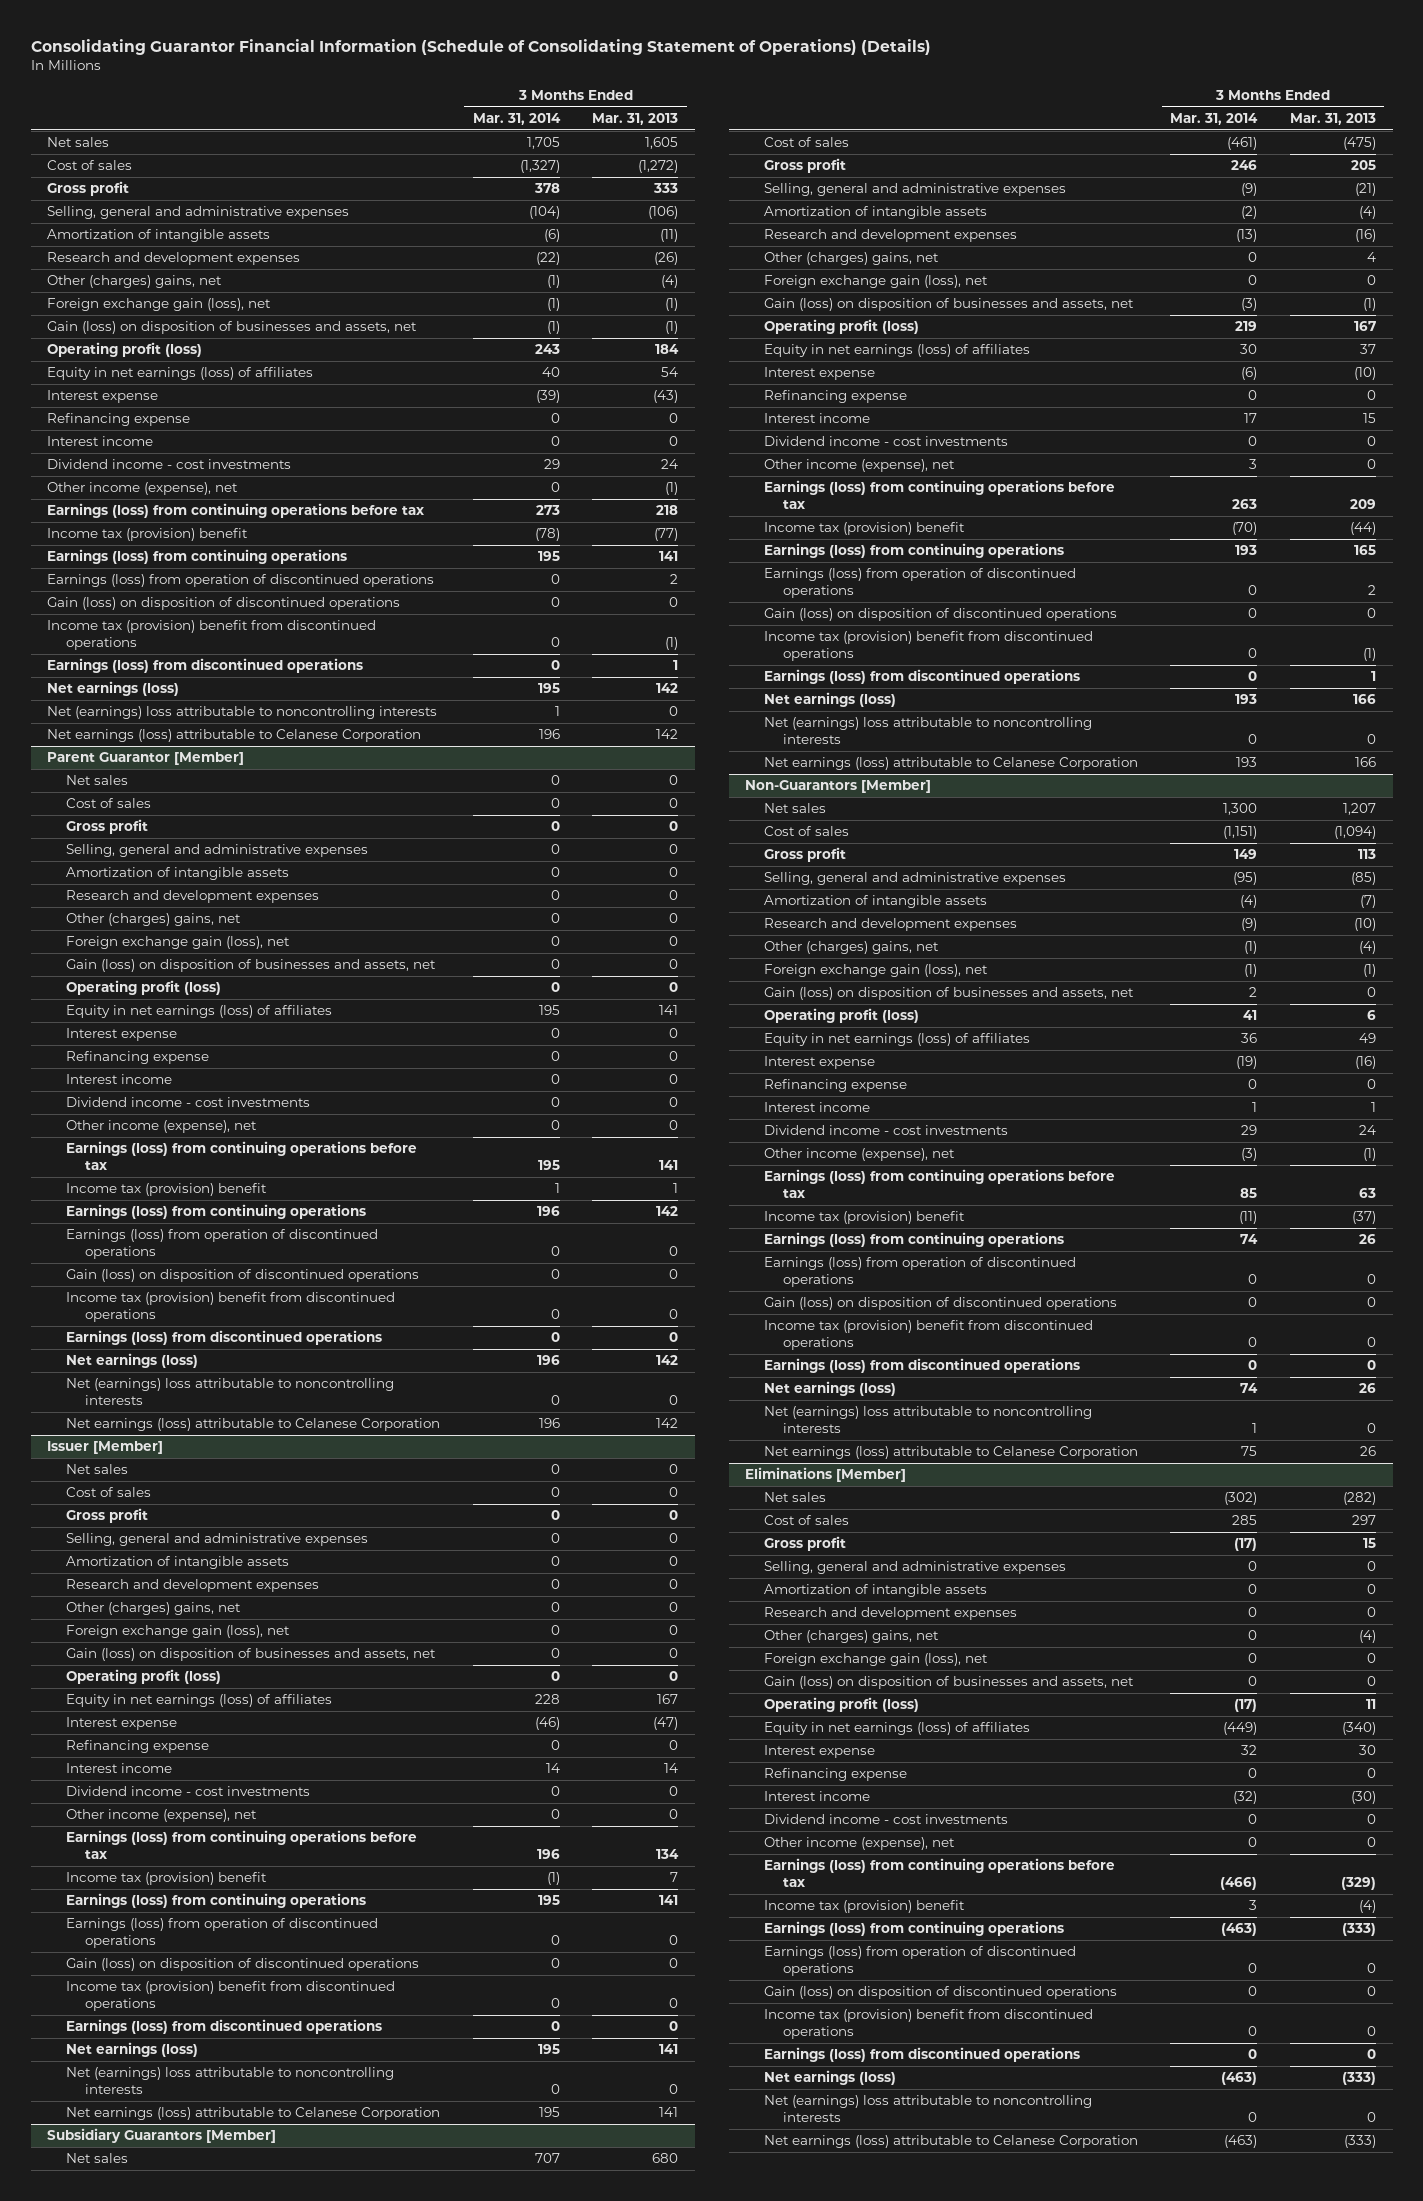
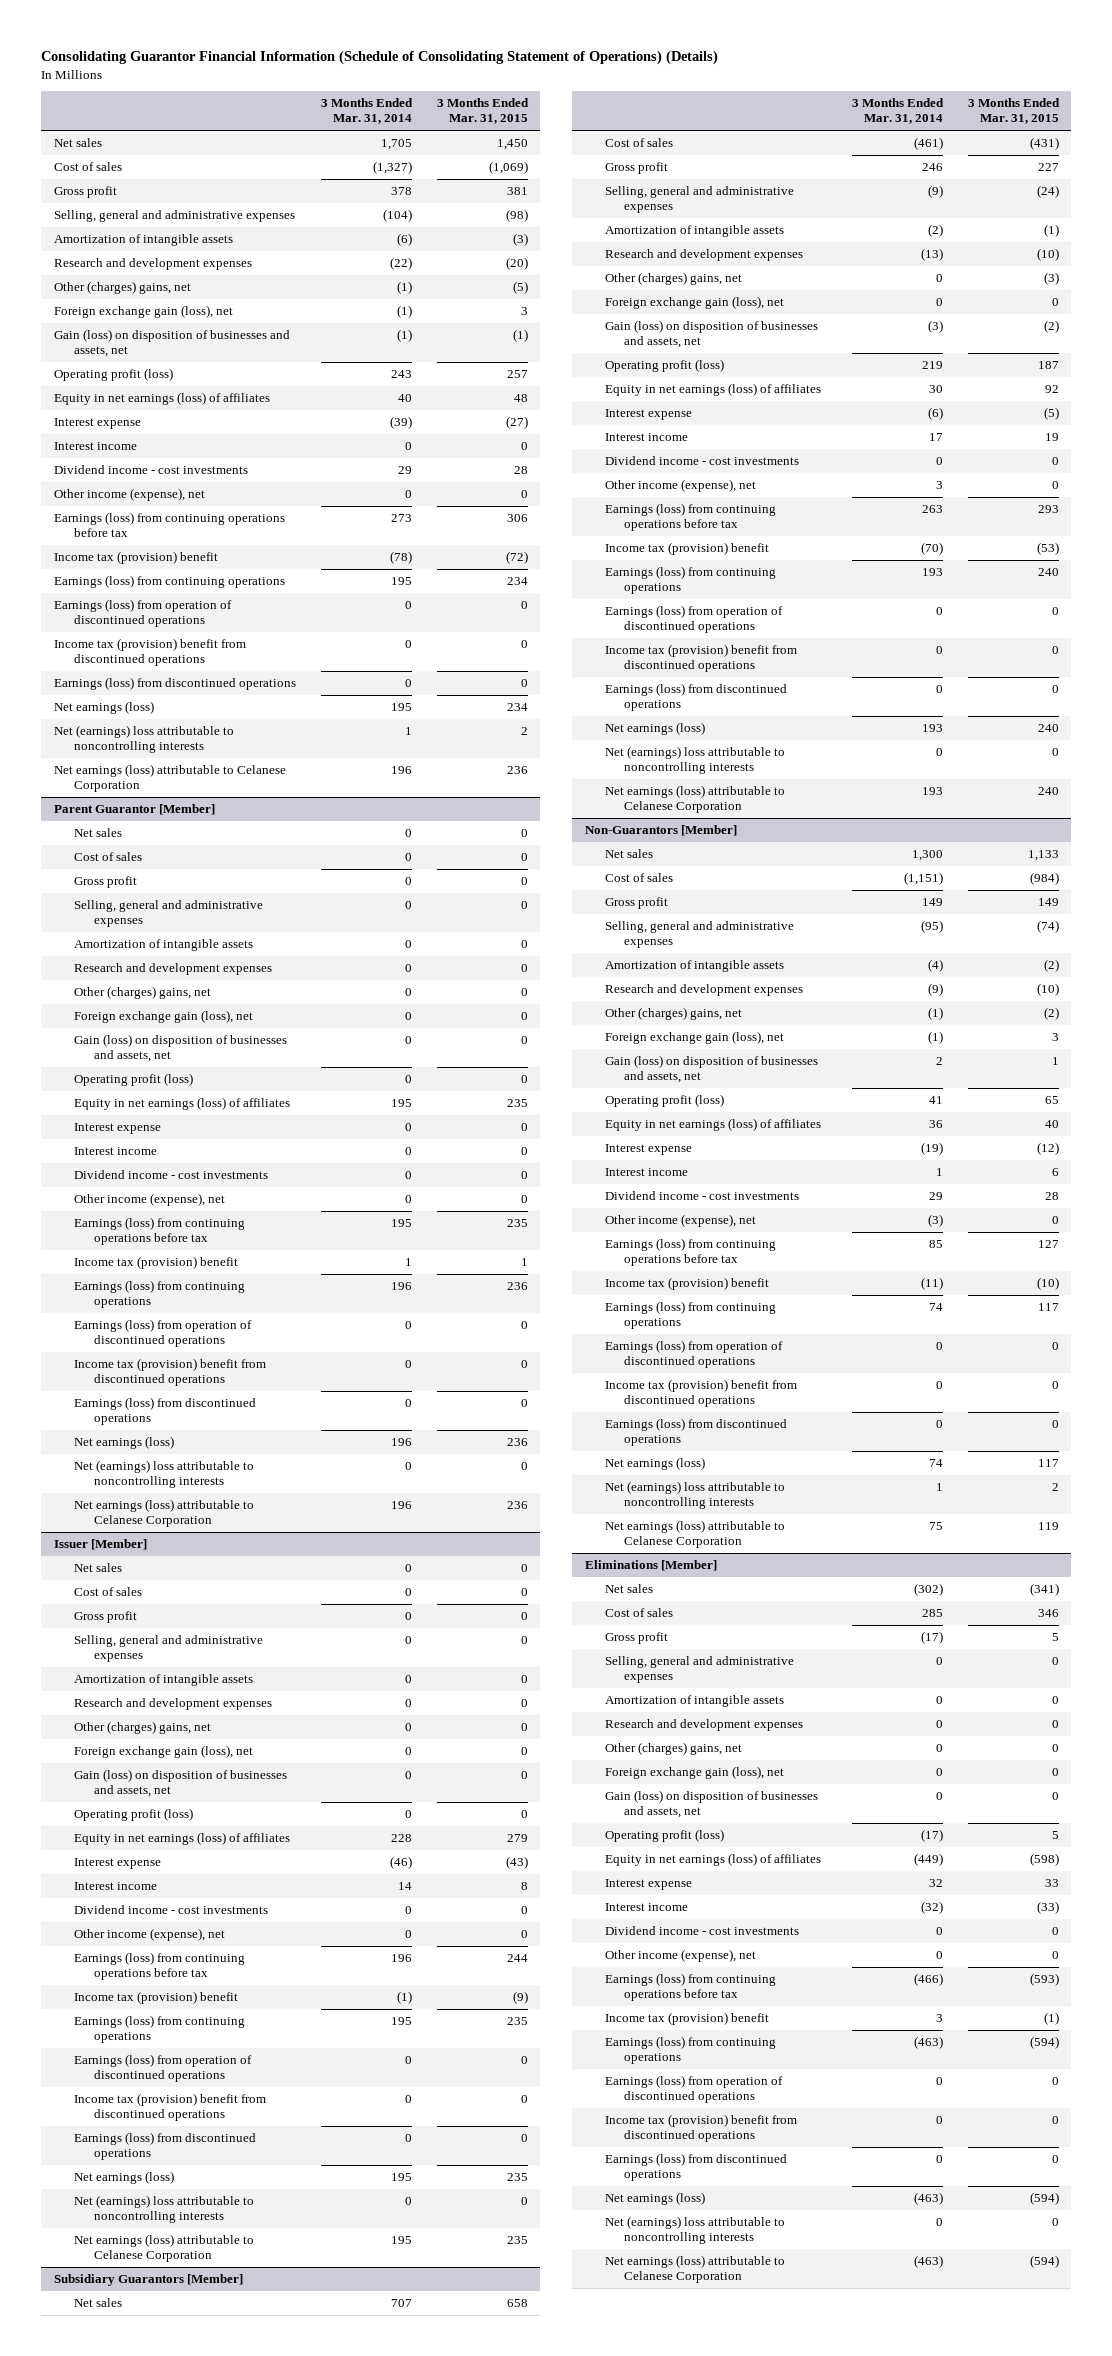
- | 3 Months Ended Mar. 31, 2014 | 3 Months Ended Mar. 31, 2013
+ | 3 Months Ended Mar. 31, 2014 | 3 Months Ended Mar. 31, 2015
- Refinancing expense | 0 | 0
- Gain (loss) on disposition of discontinued operations | 0 | 0
@ Parent Guarantor [Member]
- Refinancing expense | 0 | 0
- Gain (loss) on disposition of discontinued operations | 0 | 0
@ Issuer [Member]
- Refinancing expense | 0 | 0
- Gain (loss) on disposition of discontinued operations | 0 | 0
@ Subsidiary Guarantors [Member]
- Refinancing expense | 0 | 0
- Gain (loss) on disposition of discontinued operations | 0 | 0
@ Non-Guarantors [Member]
- Refinancing expense | 0 | 0
- Gain (loss) on disposition of discontinued operations | 0 | 0
@ Eliminations [Member]
- Refinancing expense | 0 | 0
- Gain (loss) on disposition of discontinued operations | 0 | 0

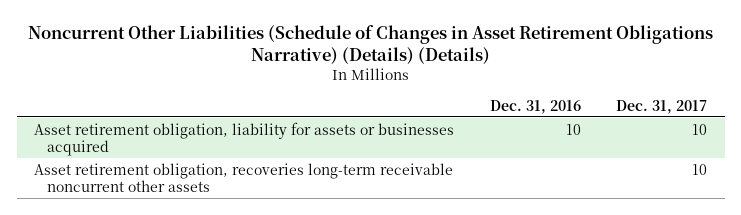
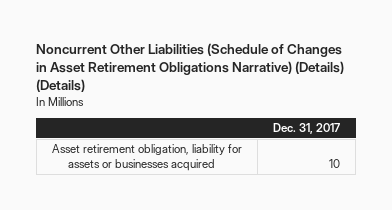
- | Dec. 31, 2016 | Dec. 31, 2017
+ | Dec. 31, 2017
- Asset retirement obligation, recoveries long-term receivable noncurrent other assets | | 10

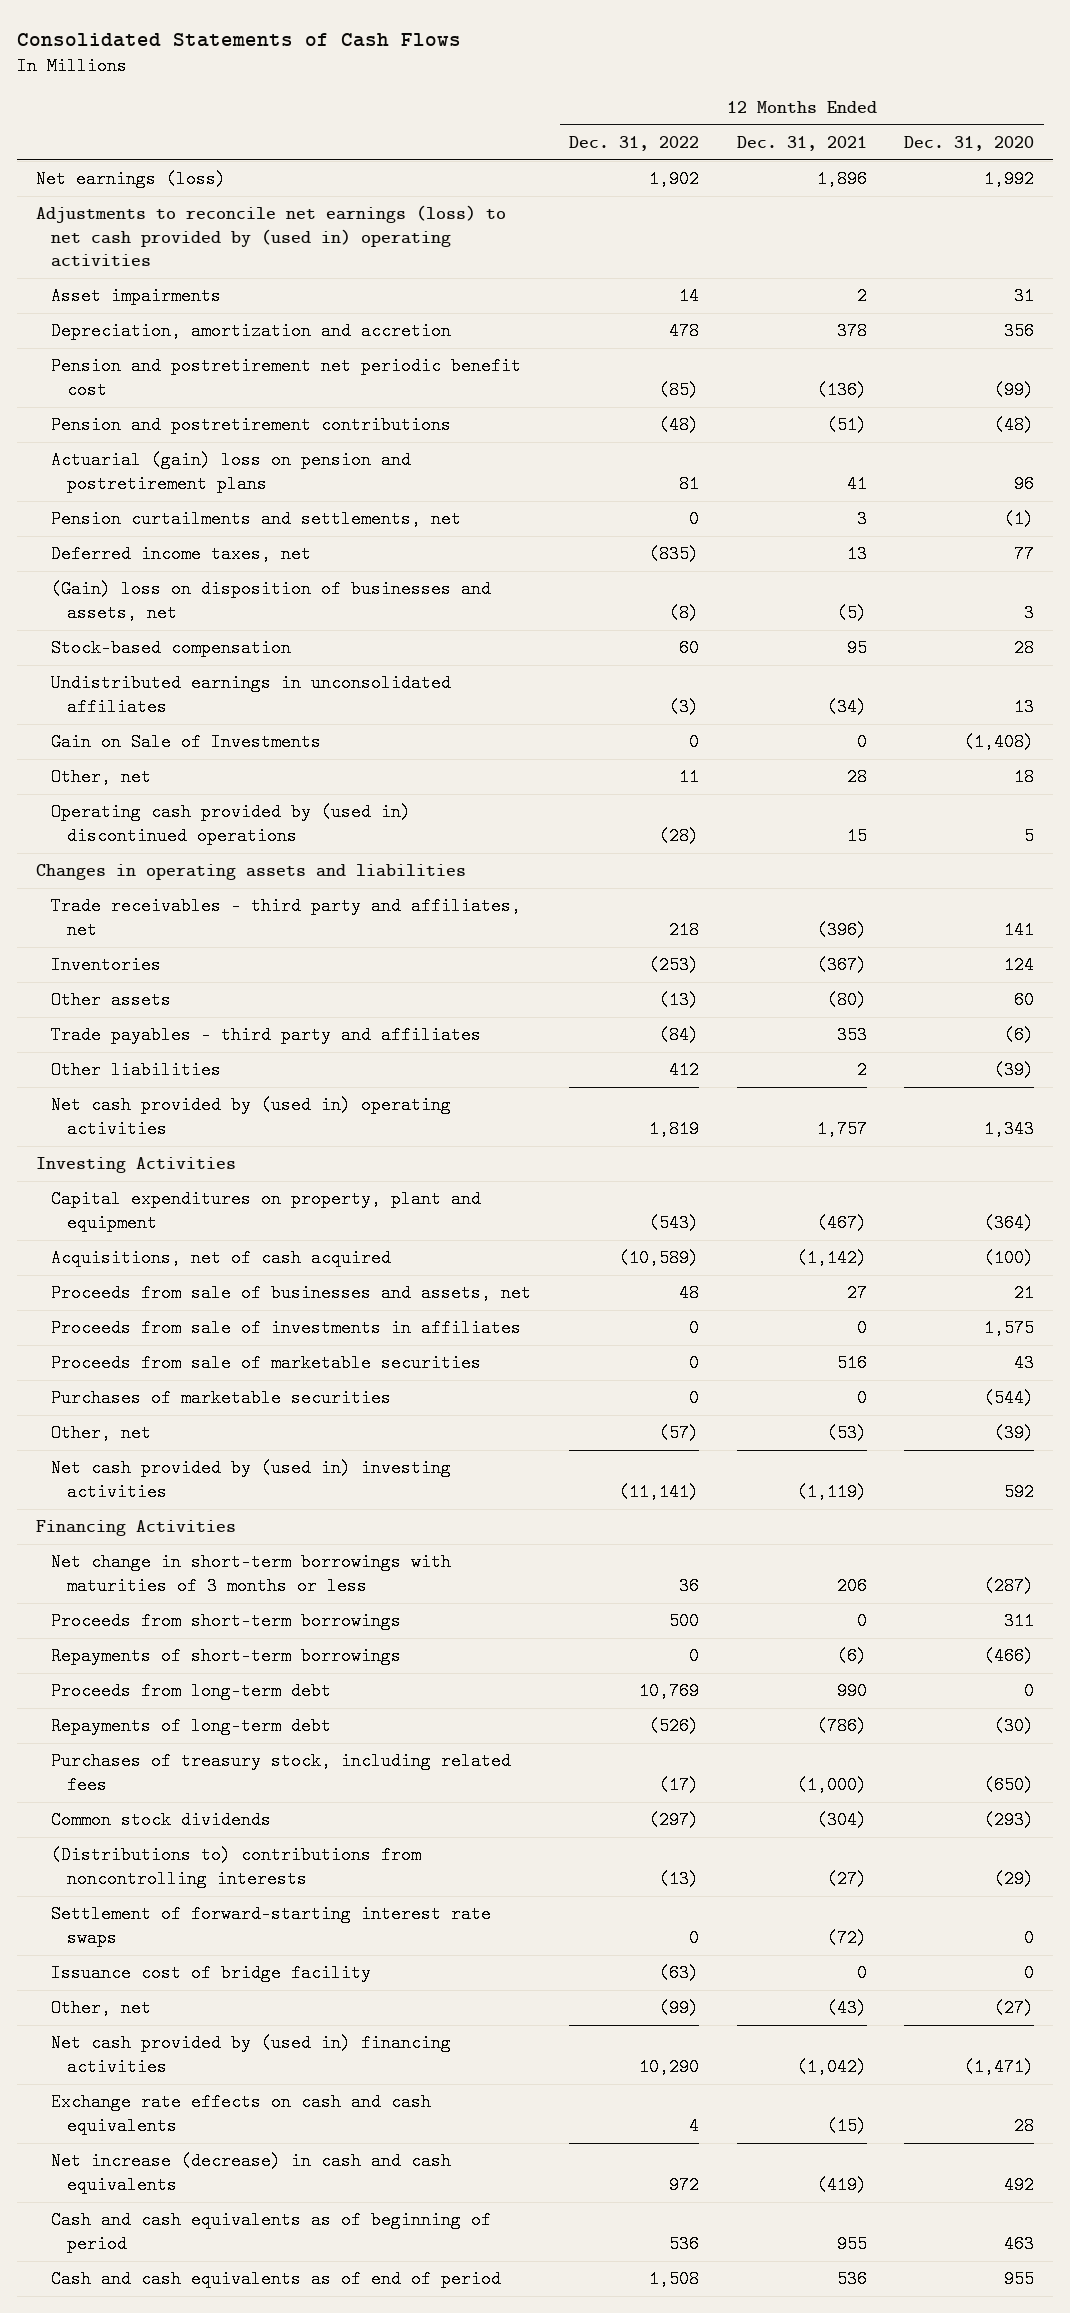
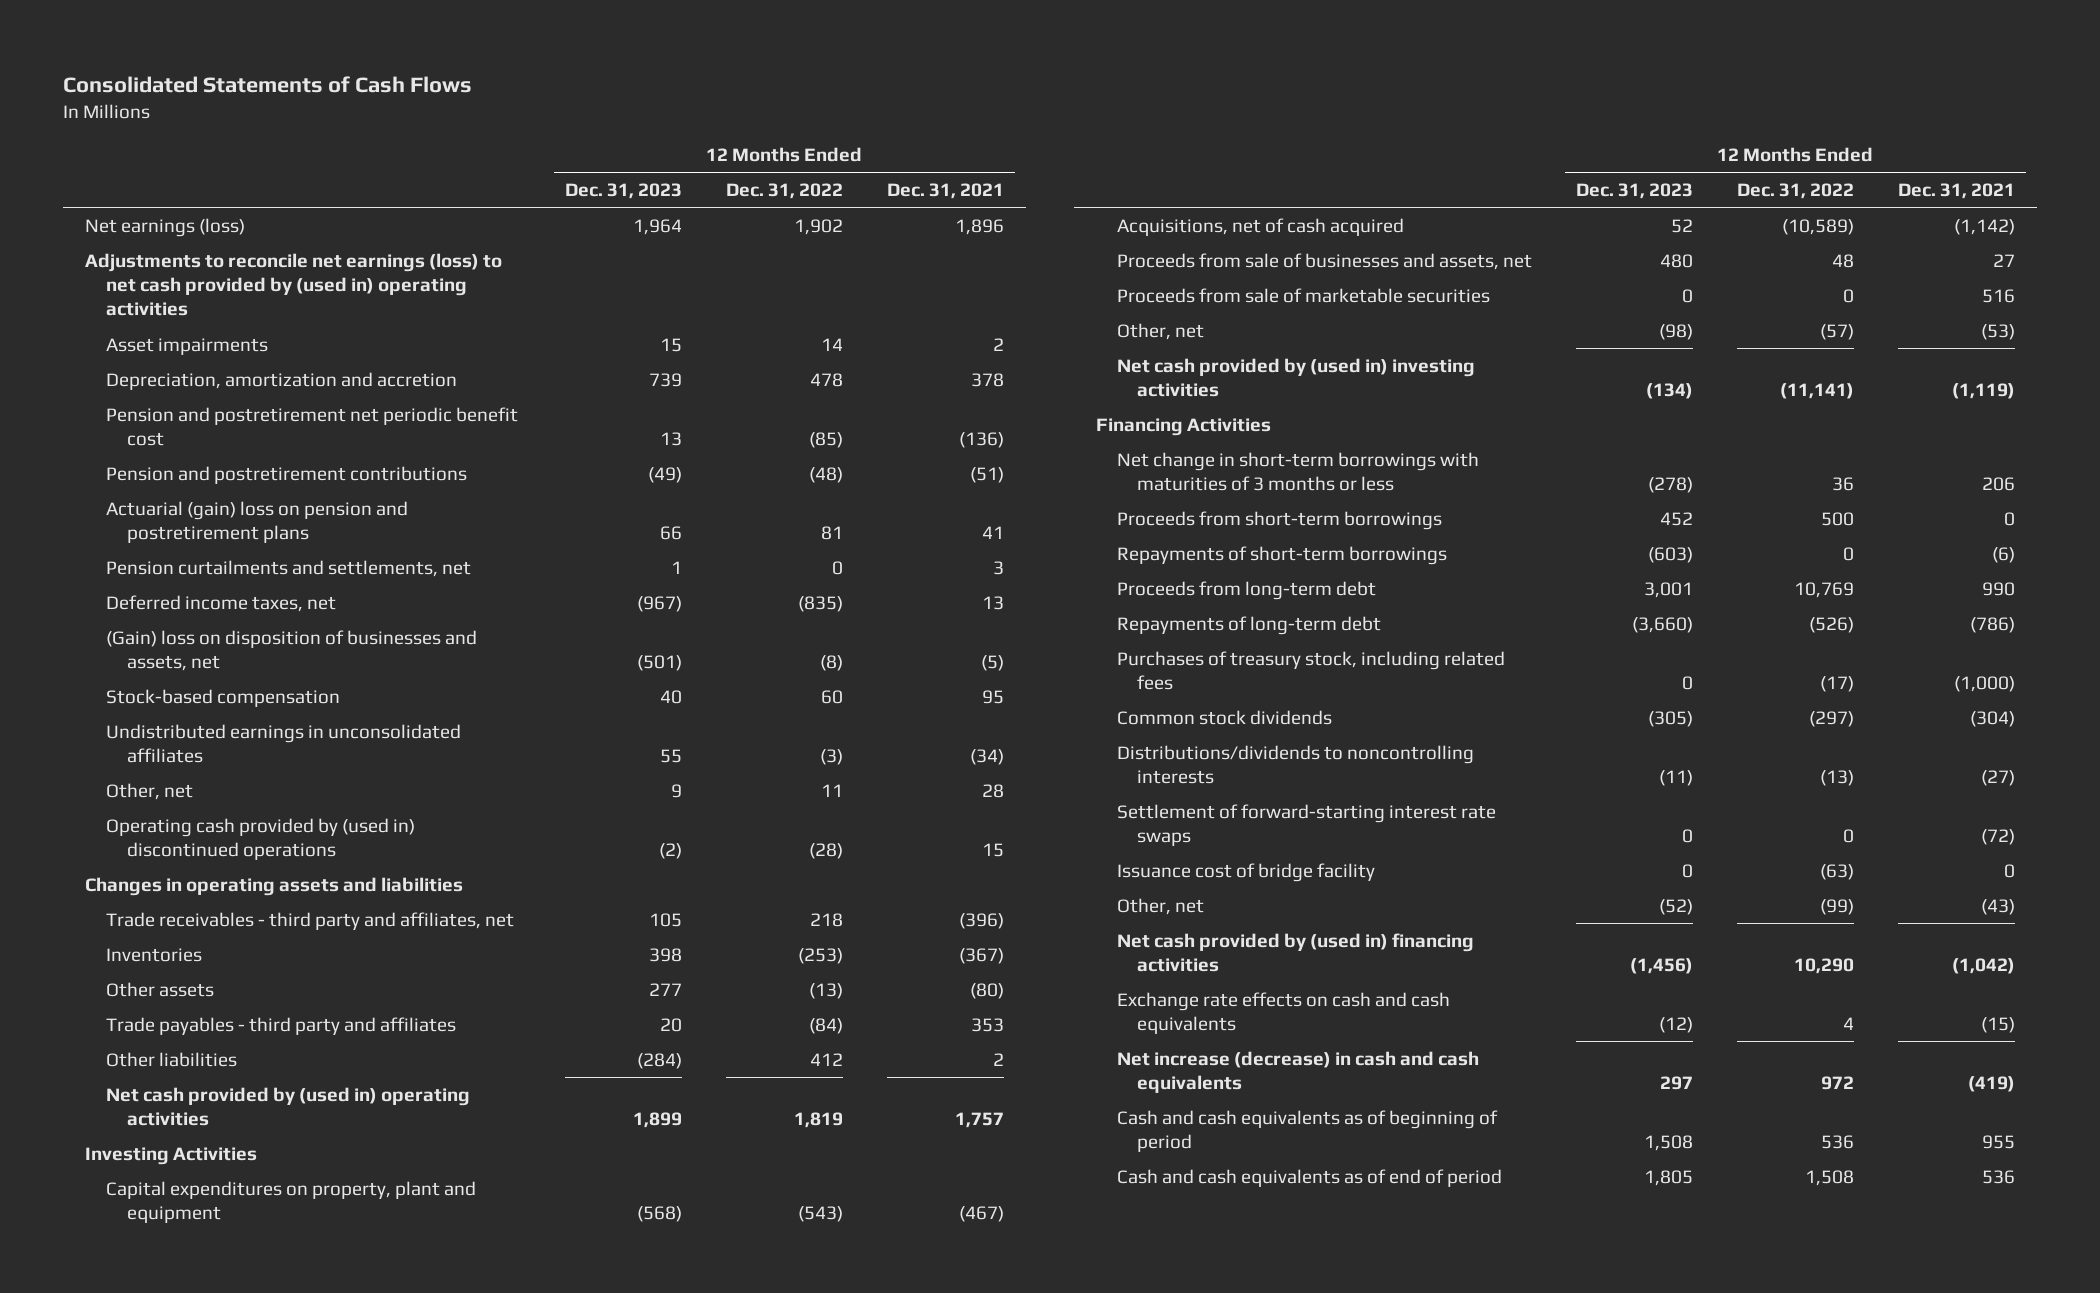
- | 12 Months Ended Dec. 31, 2022 | 12 Months Ended Dec. 31, 2021 | 12 Months Ended Dec. 31, 2020
+ | 12 Months Ended Dec. 31, 2023 | 12 Months Ended Dec. 31, 2022 | 12 Months Ended Dec. 31, 2021
- Gain on Sale of Investments | 0 | 0 | (1,408)
- Proceeds from sale of investments in affiliates | 0 | 0 | 1,575
- Purchases of marketable securities | 0 | 0 | (544)
- (Distributions to) contributions from noncontrolling interests | (13) | (27) | (29)
+ Distributions/dividends to noncontrolling interests | (11) | (13) | (27)

